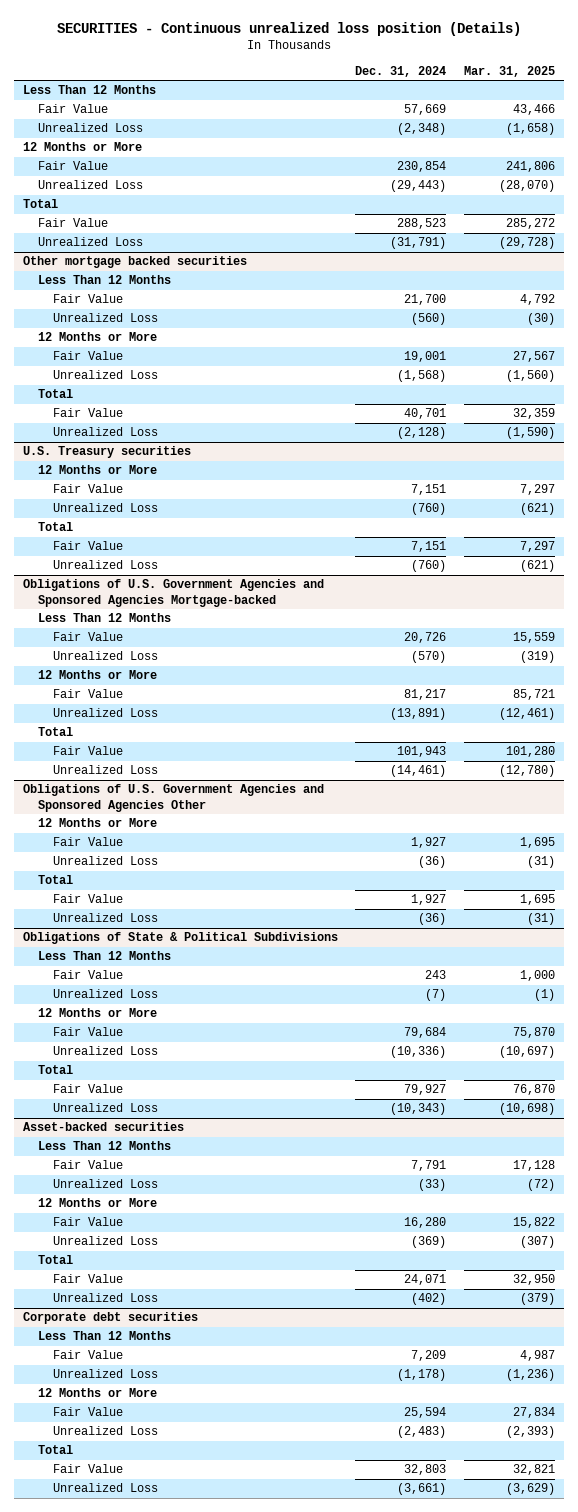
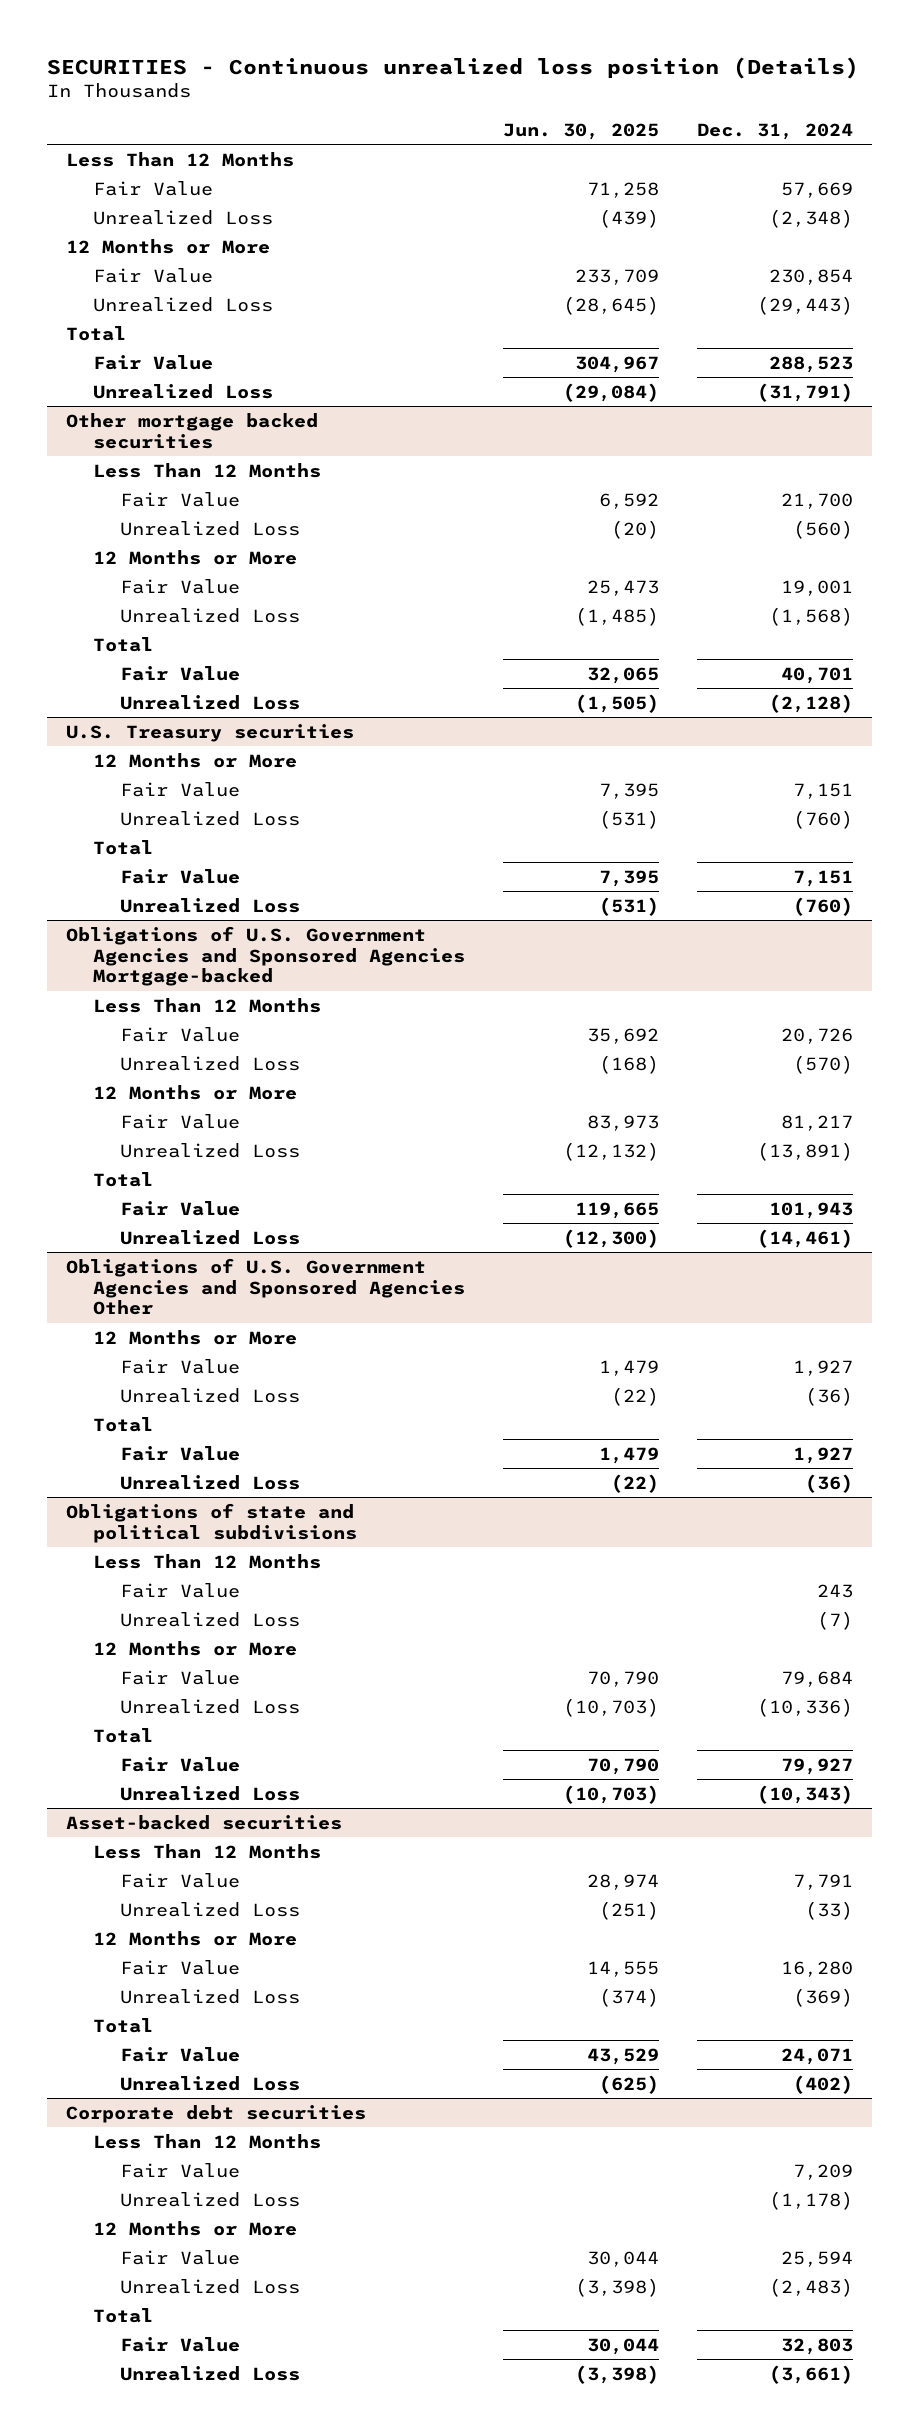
- | Dec. 31, 2024 | Mar. 31, 2025
+ | Jun. 30, 2025 | Dec. 31, 2024
- Obligations of State & Political Subdivisions
+ Obligations of state and political subdivisions

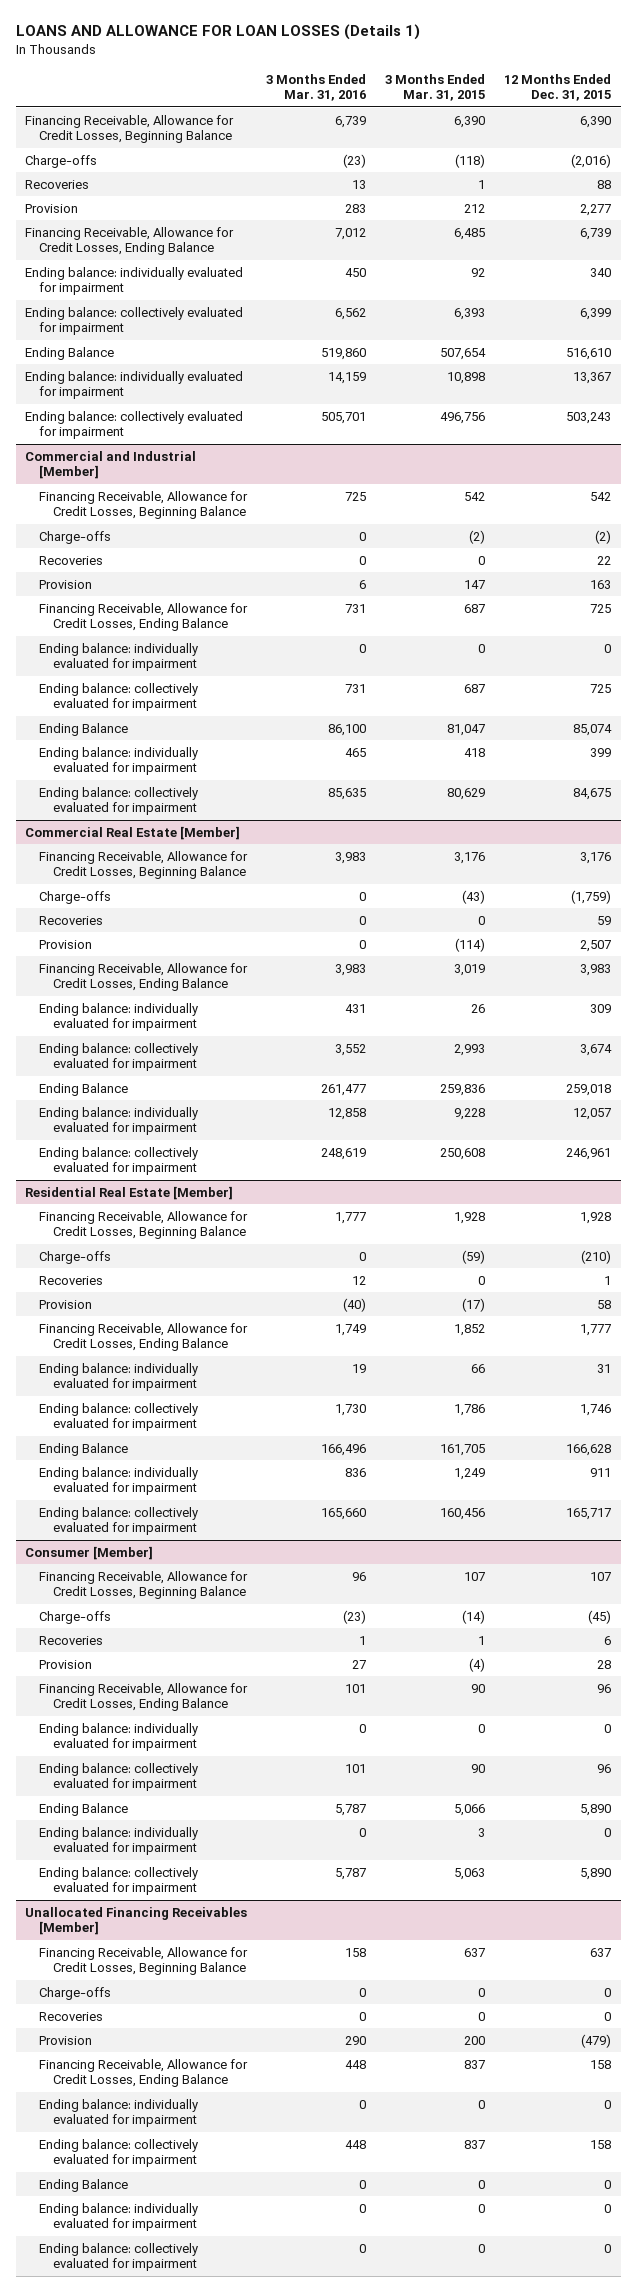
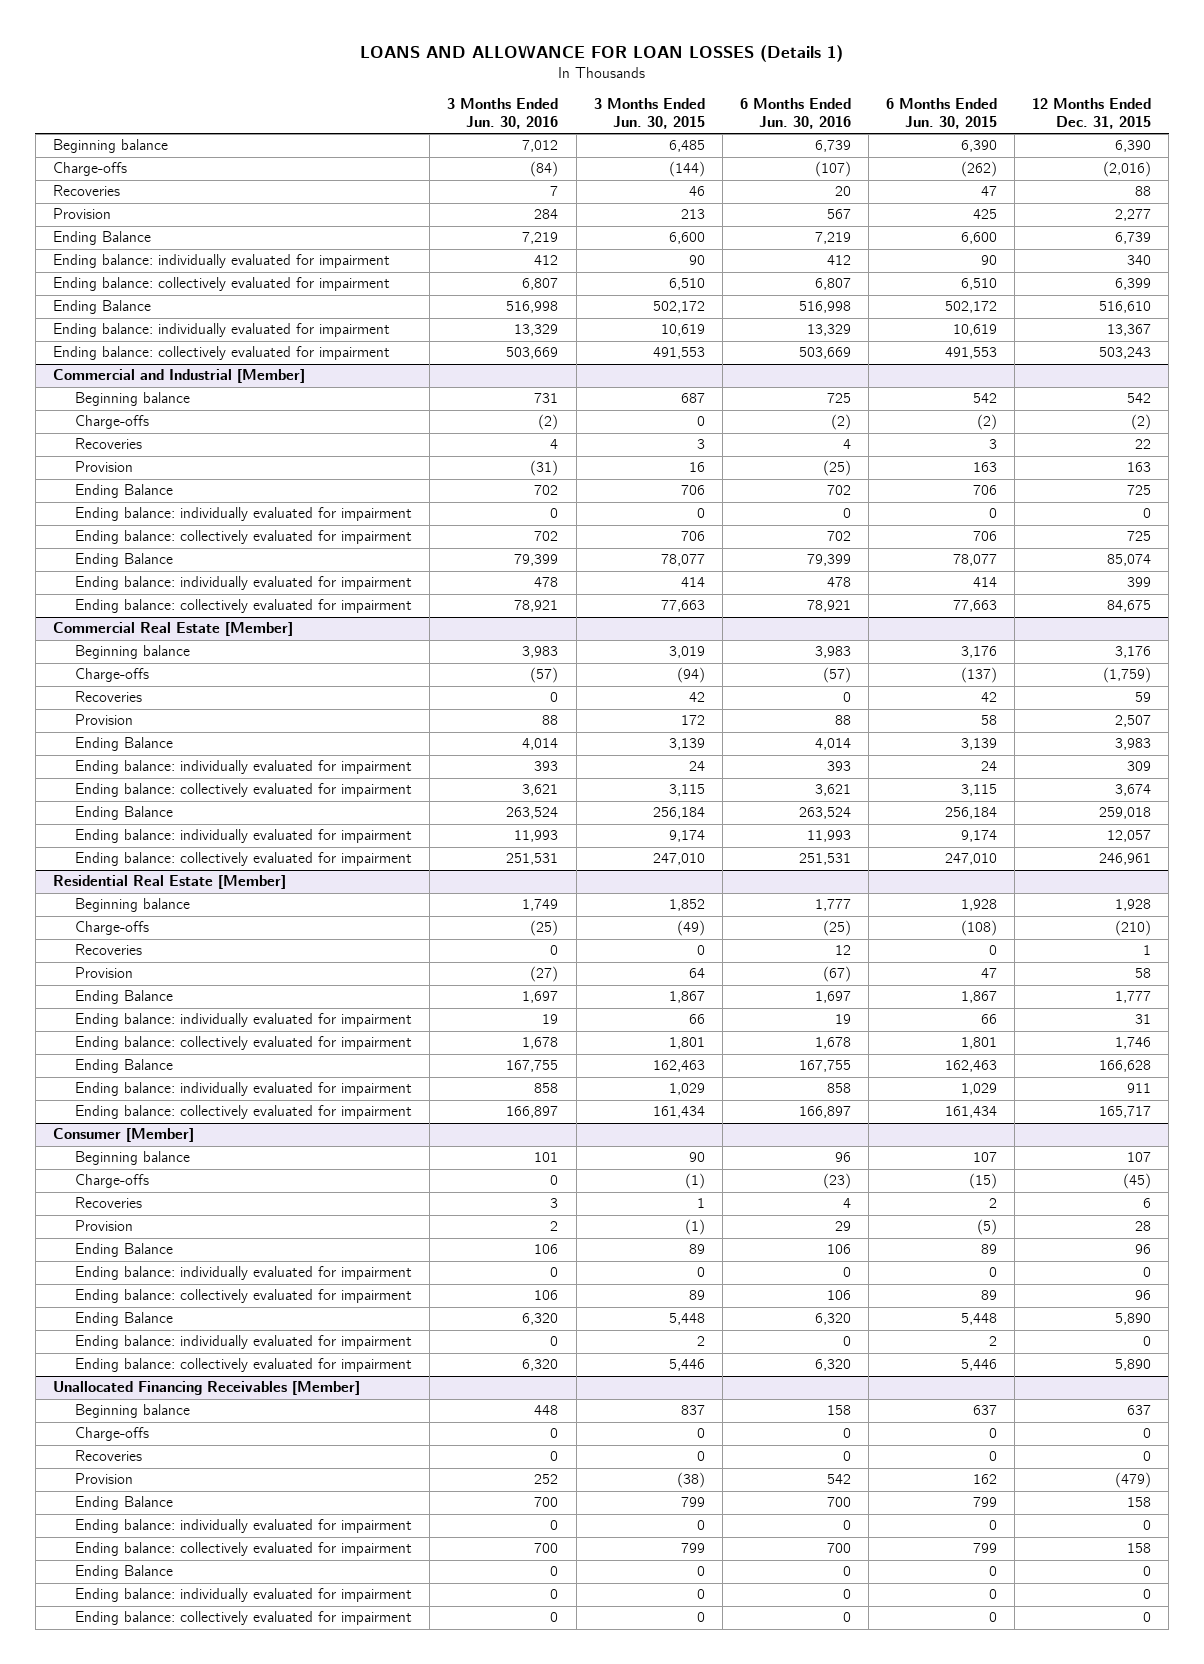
- | 3 Months Ended Mar. 31, 2016 | 3 Months Ended Mar. 31, 2015 | 12 Months Ended Dec. 31, 2015
+ | 3 Months Ended Jun. 30, 2016 | 3 Months Ended Jun. 30, 2015 | 6 Months Ended Jun. 30, 2016 | 6 Months Ended Jun. 30, 2015 | 12 Months Ended Dec. 31, 2015
- Financing Receivable, Allowance for Credit Losses, Beginning Balance | 6,739 | 6,390 | 6,390
+ Beginning balance | 7,012 | 6,485 | 6,739 | 6,390 | 6,390
- Financing Receivable, Allowance for Credit Losses, Ending Balance | 7,012 | 6,485 | 6,739
+ Ending Balance | 7,219 | 6,600 | 7,219 | 6,600 | 6,739
@ Commercial and Industrial [Member]
- Financing Receivable, Allowance for Credit Losses, Beginning Balance | 725 | 542 | 542
+ Beginning balance | 731 | 687 | 725 | 542 | 542
- Financing Receivable, Allowance for Credit Losses, Ending Balance | 731 | 687 | 725
+ Ending Balance | 702 | 706 | 702 | 706 | 725
@ Commercial Real Estate [Member]
- Financing Receivable, Allowance for Credit Losses, Beginning Balance | 3,983 | 3,176 | 3,176
+ Beginning balance | 3,983 | 3,019 | 3,983 | 3,176 | 3,176
- Financing Receivable, Allowance for Credit Losses, Ending Balance | 3,983 | 3,019 | 3,983
+ Ending Balance | 4,014 | 3,139 | 4,014 | 3,139 | 3,983
@ Residential Real Estate [Member]
- Financing Receivable, Allowance for Credit Losses, Beginning Balance | 1,777 | 1,928 | 1,928
+ Beginning balance | 1,749 | 1,852 | 1,777 | 1,928 | 1,928
- Financing Receivable, Allowance for Credit Losses, Ending Balance | 1,749 | 1,852 | 1,777
+ Ending Balance | 1,697 | 1,867 | 1,697 | 1,867 | 1,777
@ Consumer [Member]
- Financing Receivable, Allowance for Credit Losses, Beginning Balance | 96 | 107 | 107
+ Beginning balance | 101 | 90 | 96 | 107 | 107
- Financing Receivable, Allowance for Credit Losses, Ending Balance | 101 | 90 | 96
+ Ending Balance | 106 | 89 | 106 | 89 | 96
@ Unallocated Financing Receivables [Member]
- Financing Receivable, Allowance for Credit Losses, Beginning Balance | 158 | 637 | 637
+ Beginning balance | 448 | 837 | 158 | 637 | 637
- Financing Receivable, Allowance for Credit Losses, Ending Balance | 448 | 837 | 158
+ Ending Balance | 700 | 799 | 700 | 799 | 158

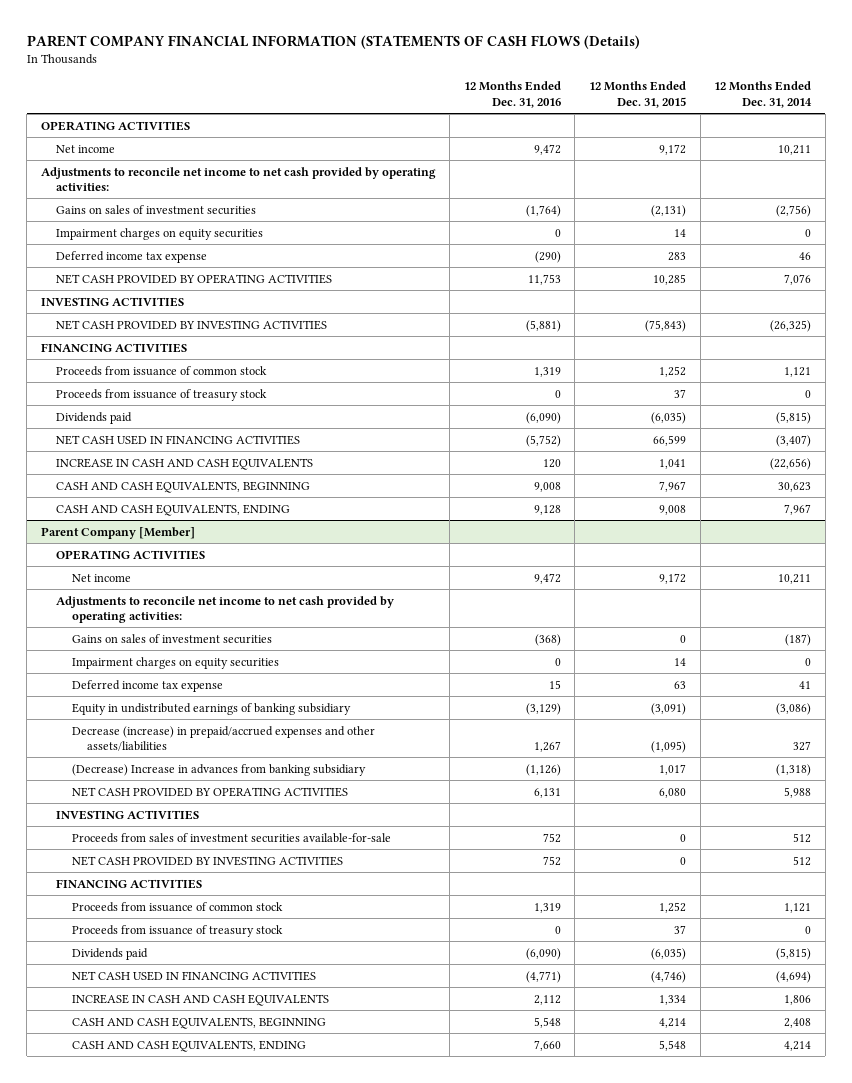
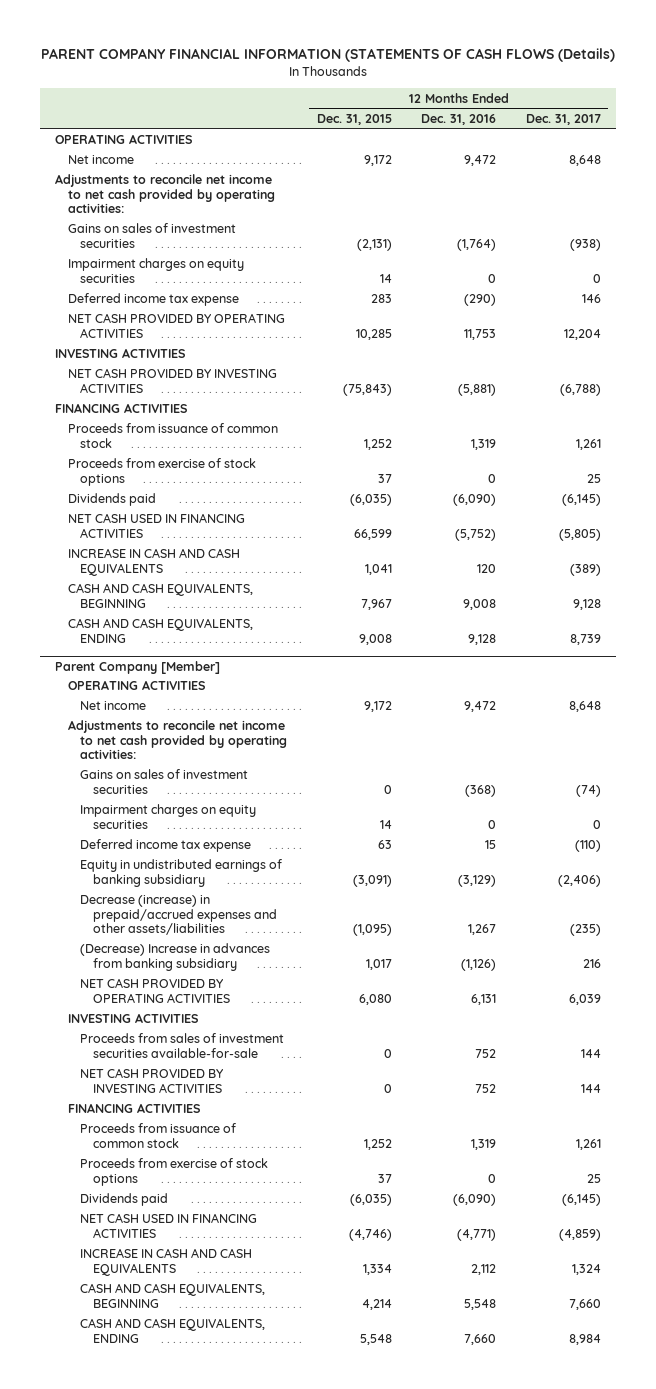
- | 12 Months Ended Dec. 31, 2016 | 12 Months Ended Dec. 31, 2015 | 12 Months Ended Dec. 31, 2014
+ | 12 Months Ended Dec. 31, 2015 | 12 Months Ended Dec. 31, 2016 | 12 Months Ended Dec. 31, 2017
- Proceeds from issuance of treasury stock | 0 | 37 | 0
+ Proceeds from exercise of stock options | 37 | 0 | 25
@ Parent Company [Member]
- Proceeds from issuance of treasury stock | 0 | 37 | 0
+ Proceeds from exercise of stock options | 37 | 0 | 25

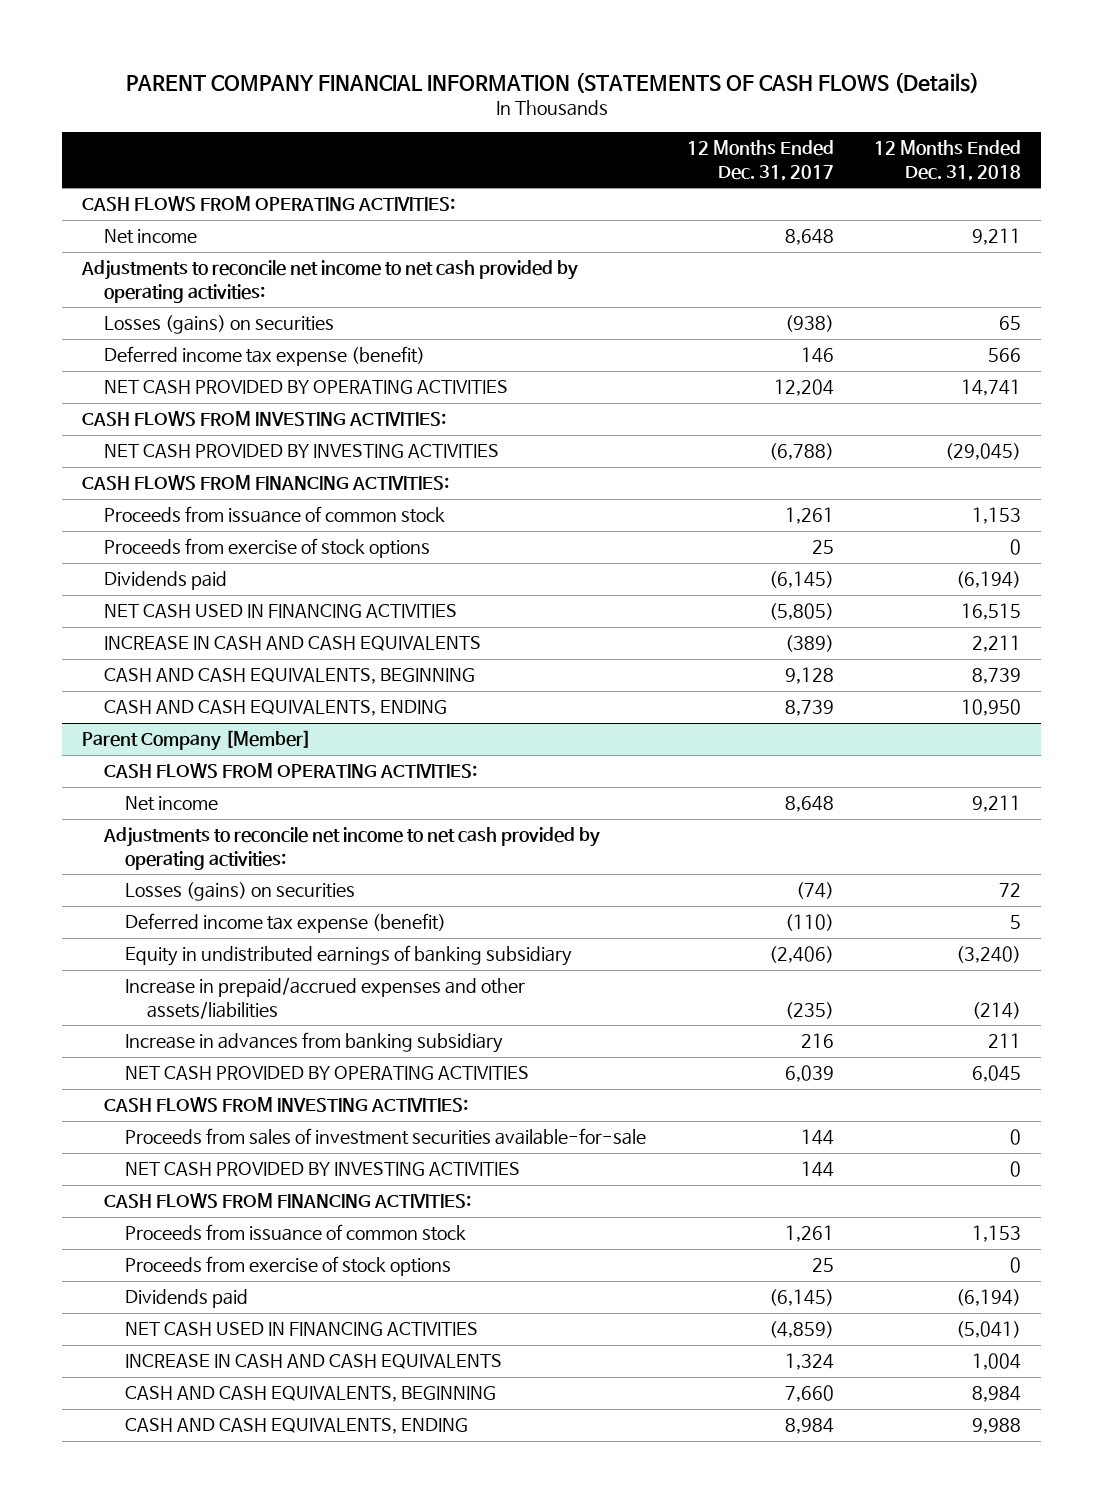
- | 12 Months Ended Dec. 31, 2015 | 12 Months Ended Dec. 31, 2016 | 12 Months Ended Dec. 31, 2017
+ | 12 Months Ended Dec. 31, 2017 | 12 Months Ended Dec. 31, 2018
- OPERATING ACTIVITIES
+ CASH FLOWS FROM OPERATING ACTIVITIES:
- Gains on sales of investment securities | (2,131) | (1,764) | (938)
- Impairment charges on equity securities | 14 | 0 | 0
- Deferred income tax expense | 283 | (290) | 146
+ Losses (gains) on securities | (938) | 65
+ Deferred income tax expense (benefit) | 146 | 566
- INVESTING ACTIVITIES
+ CASH FLOWS FROM INVESTING ACTIVITIES:
- FINANCING ACTIVITIES
+ CASH FLOWS FROM FINANCING ACTIVITIES:
@ Parent Company [Member]
- OPERATING ACTIVITIES
+ CASH FLOWS FROM OPERATING ACTIVITIES:
- Gains on sales of investment securities | 0 | (368) | (74)
- Impairment charges on equity securities | 14 | 0 | 0
- Deferred income tax expense | 63 | 15 | (110)
+ Losses (gains) on securities | (74) | 72
+ Deferred income tax expense (benefit) | (110) | 5
- Decrease (increase) in prepaid/accrued expenses and other assets/liabilities | (1,095) | 1,267 | (235)
- (Decrease) Increase in advances from banking subsidiary | 1,017 | (1,126) | 216
+ Increase in prepaid/accrued expenses and other assets/liabilities | (235) | (214)
+ Increase in advances from banking subsidiary | 216 | 211
- INVESTING ACTIVITIES
+ CASH FLOWS FROM INVESTING ACTIVITIES:
- FINANCING ACTIVITIES
+ CASH FLOWS FROM FINANCING ACTIVITIES:

